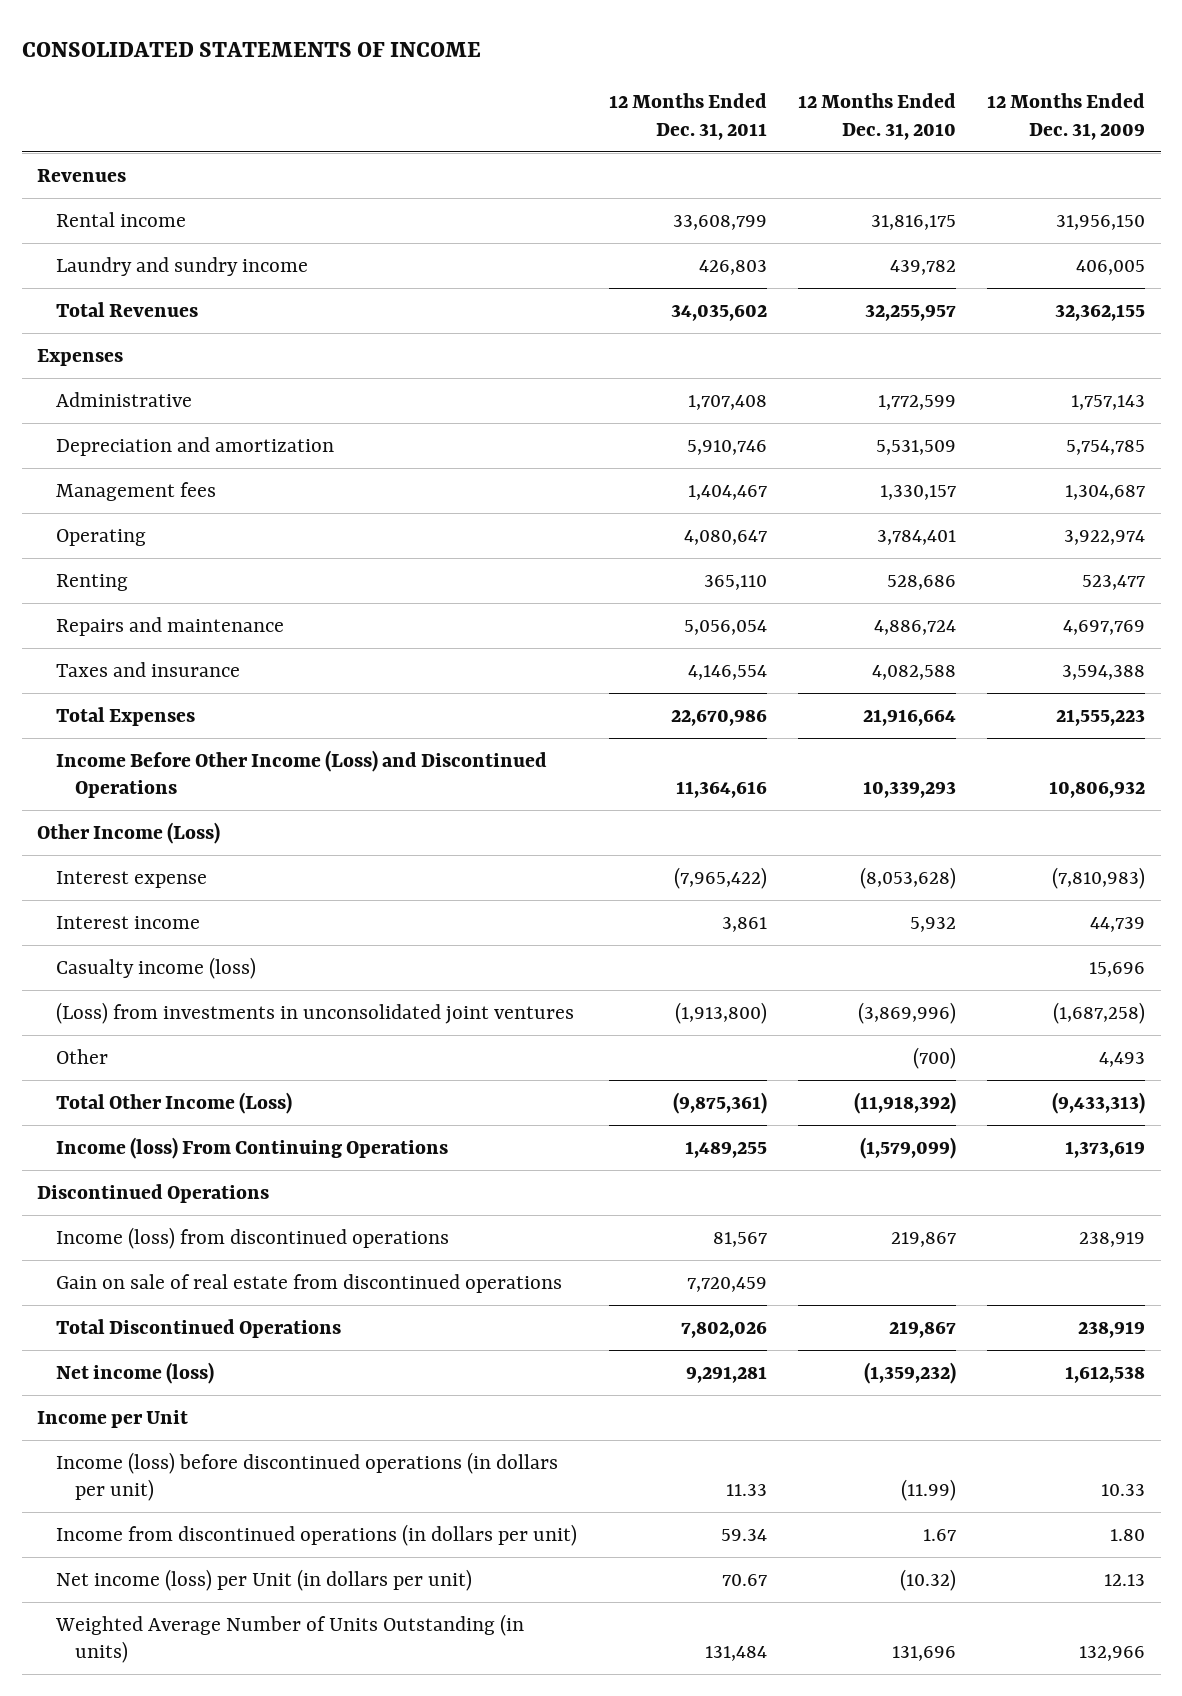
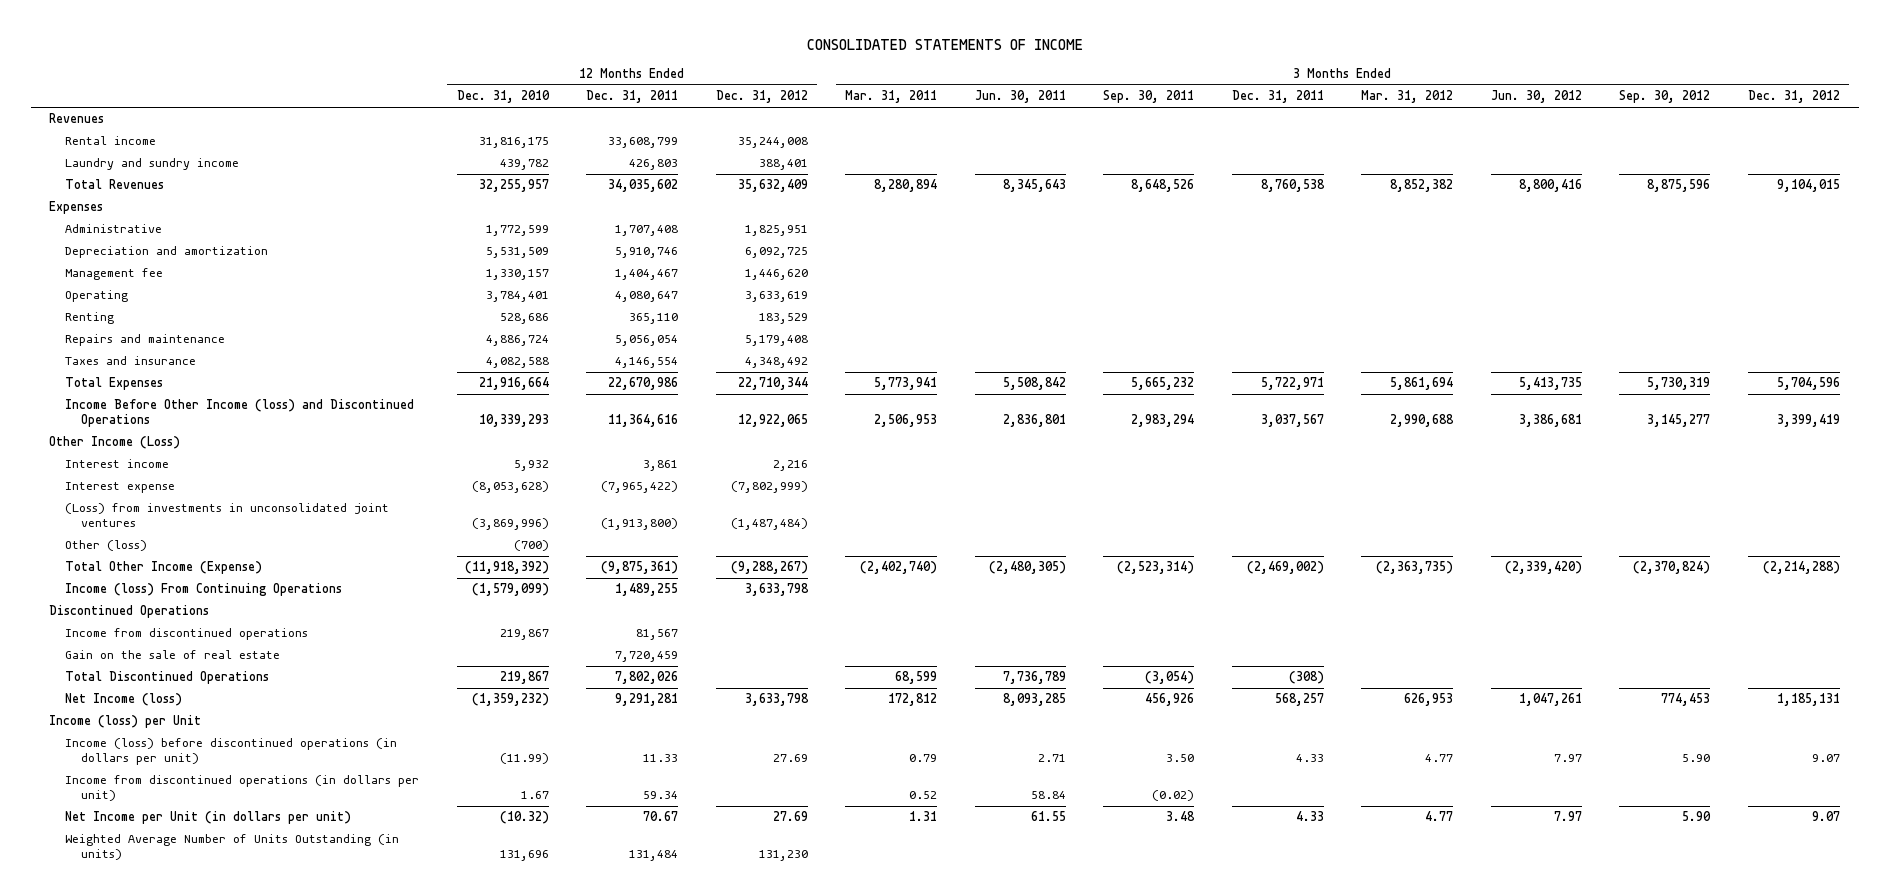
- | 12 Months Ended Dec. 31, 2011 | 12 Months Ended Dec. 31, 2010 | 12 Months Ended Dec. 31, 2009
+ | 12 Months Ended Dec. 31, 2010 | 12 Months Ended Dec. 31, 2011 | 12 Months Ended Dec. 31, 2012 | 3 Months Ended Mar. 31, 2011 | 3 Months Ended Jun. 30, 2011 | 3 Months Ended Sep. 30, 2011 | 3 Months Ended Dec. 31, 2011 | 3 Months Ended Mar. 31, 2012 | 3 Months Ended Jun. 30, 2012 | 3 Months Ended Sep. 30, 2012 | 3 Months Ended Dec. 31, 2012
- Management fees | 1,404,467 | 1,330,157 | 1,304,687
+ Management fee | 1,330,157 | 1,404,467 | 1,446,620 | | | | | | | |
- Income Before Other Income (Loss) and Discontinued Operations | 11,364,616 | 10,339,293 | 10,806,932
+ Income Before Other Income (loss) and Discontinued Operations | 10,339,293 | 11,364,616 | 12,922,065 | 2,506,953 | 2,836,801 | 2,983,294 | 3,037,567 | 2,990,688 | 3,386,681 | 3,145,277 | 3,399,419
- Casualty income (loss) | | | 15,696
moved down: Interest expense | (8,053,628) | (7,965,422) | (7,802,999) | | | | | | | |
- Other | | (700) | 4,493
- Total Other Income (Loss) | (9,875,361) | (11,918,392) | (9,433,313)
+ Other (loss) | (700) | | | | | | | | | |
+ Total Other Income (Expense) | (11,918,392) | (9,875,361) | (9,288,267) | (2,402,740) | (2,480,305) | (2,523,314) | (2,469,002) | (2,363,735) | (2,339,420) | (2,370,824) | (2,214,288)
- Income (loss) from discontinued operations | 81,567 | 219,867 | 238,919
- Gain on sale of real estate from discontinued operations | 7,720,459 | |
+ Income from discontinued operations | 219,867 | 81,567 | | | | | | | | |
+ Gain on the sale of real estate | | 7,720,459 | | | | | | | | |
- Net income (loss) | 9,291,281 | (1,359,232) | 1,612,538
- Income per Unit
+ Net Income (loss) | (1,359,232) | 9,291,281 | 3,633,798 | 172,812 | 8,093,285 | 456,926 | 568,257 | 626,953 | 1,047,261 | 774,453 | 1,185,131
+ Income (loss) per Unit
- Net income (loss) per Unit (in dollars per unit) | 70.67 | (10.32) | 12.13
+ Net Income per Unit (in dollars per unit) | (10.32) | 70.67 | 27.69 | 1.31 | 61.55 | 3.48 | 4.33 | 4.77 | 7.97 | 5.90 | 9.07

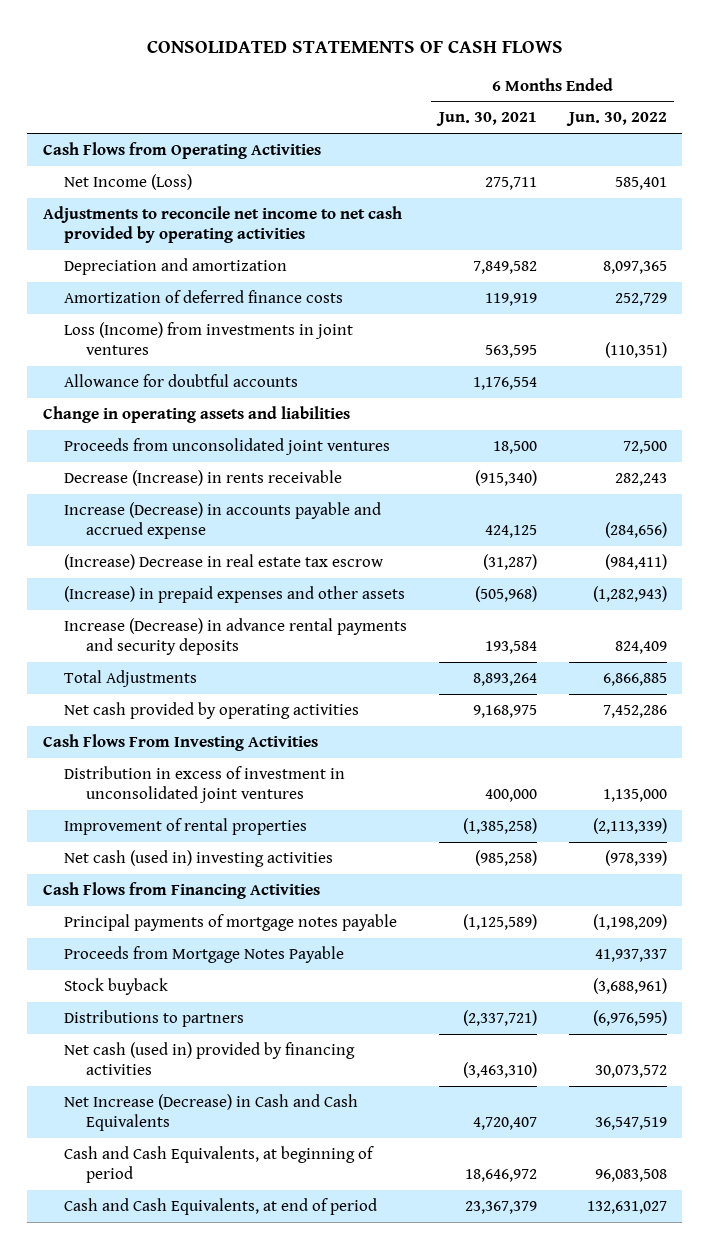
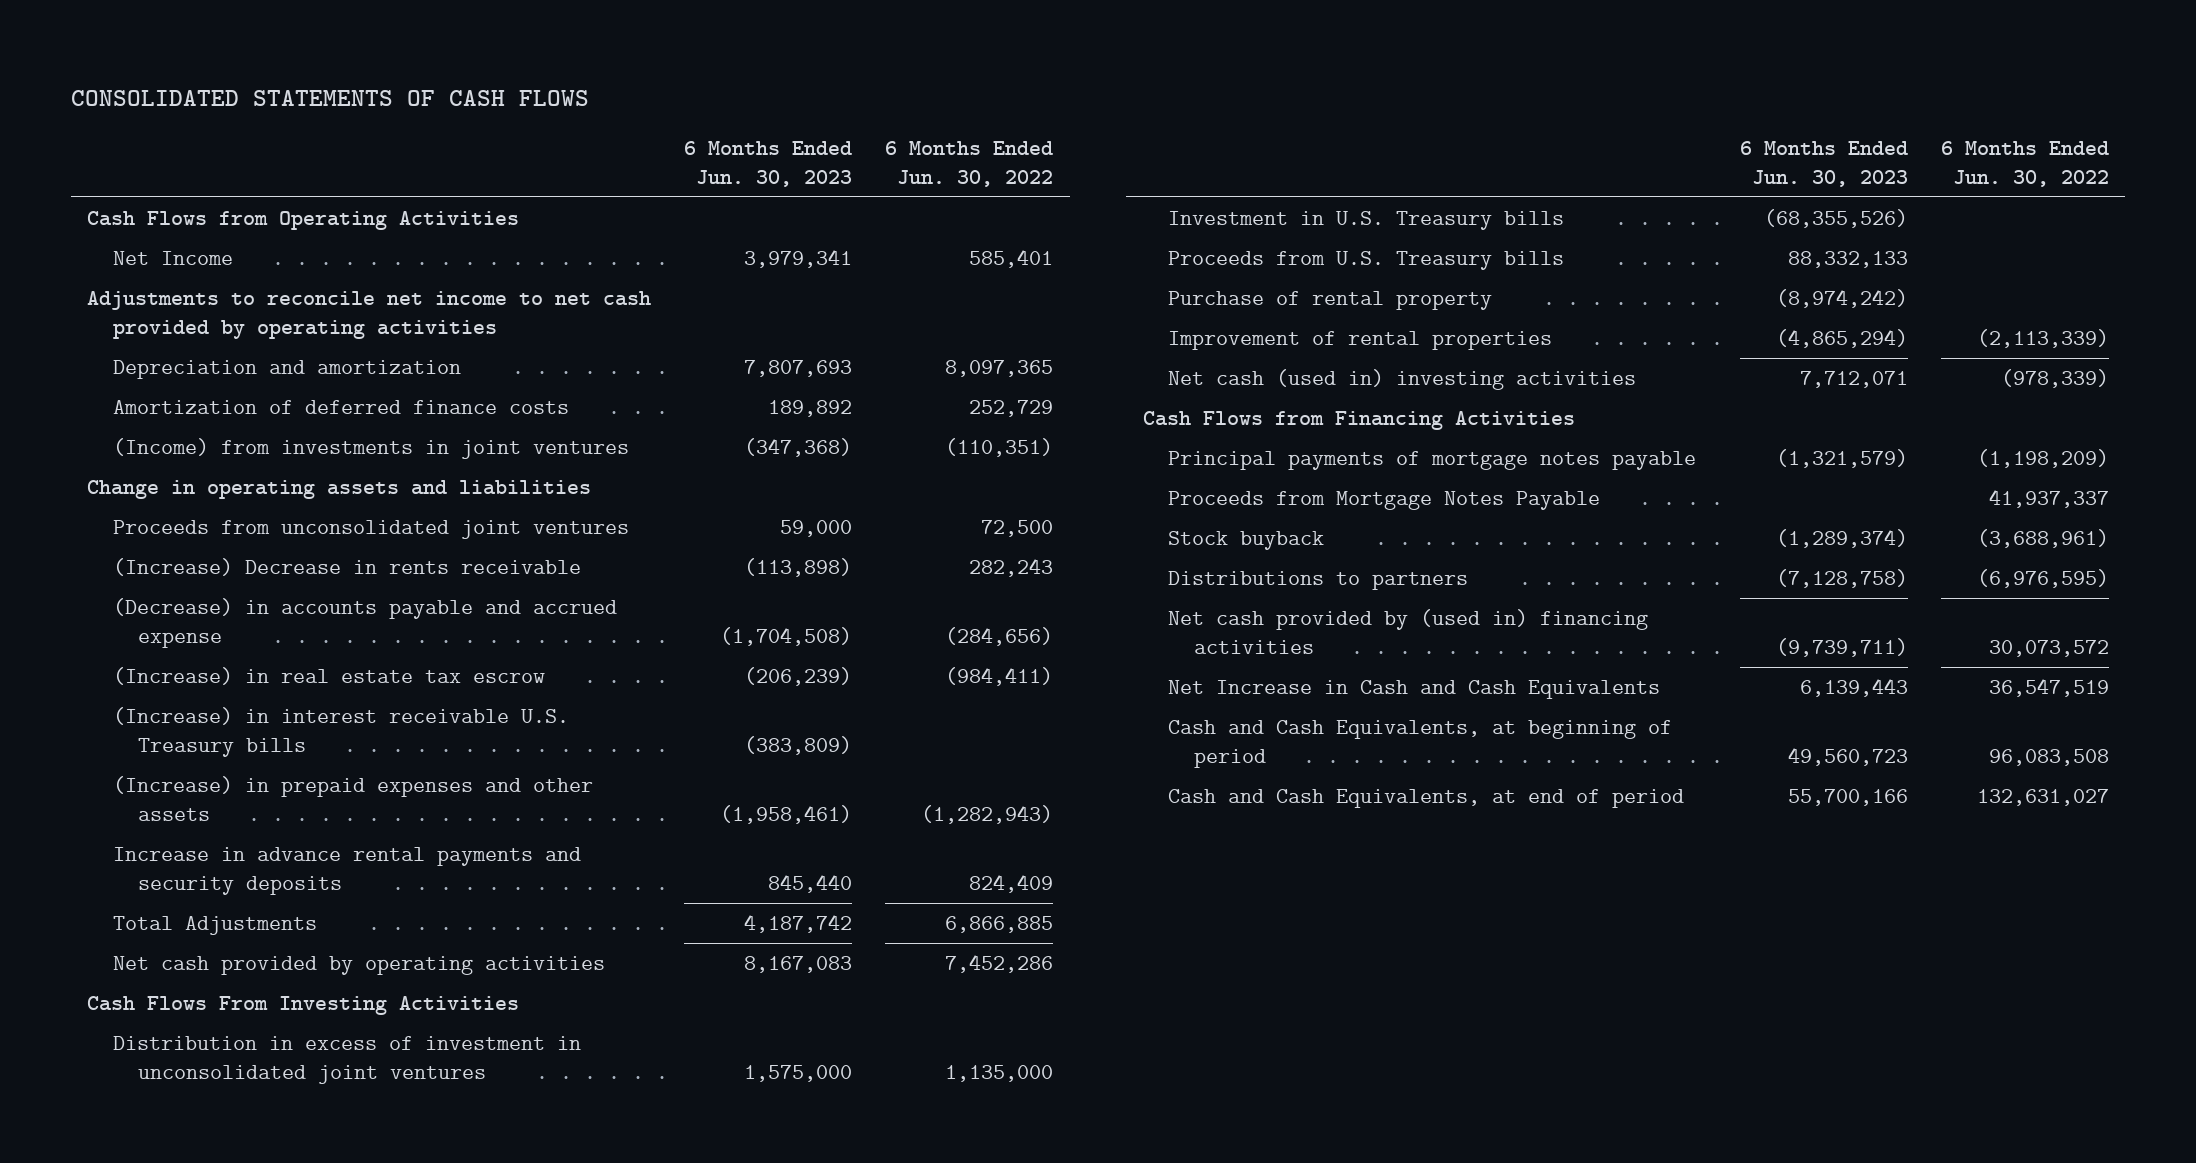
- | 6 Months Ended Jun. 30, 2021 | 6 Months Ended Jun. 30, 2022
+ | 6 Months Ended Jun. 30, 2023 | 6 Months Ended Jun. 30, 2022
- Net Income (Loss) | 275,711 | 585,401
+ Net Income | 3,979,341 | 585,401
- Loss (Income) from investments in joint ventures | 563,595 | (110,351)
- Allowance for doubtful accounts | 1,176,554 |
+ (Income) from investments in joint ventures | (347,368) | (110,351)
- Decrease (Increase) in rents receivable | (915,340) | 282,243
- Increase (Decrease) in accounts payable and accrued expense | 424,125 | (284,656)
- (Increase) Decrease in real estate tax escrow | (31,287) | (984,411)
+ (Increase) Decrease in rents receivable | (113,898) | 282,243
+ (Decrease) in accounts payable and accrued expense | (1,704,508) | (284,656)
+ (Increase) in real estate tax escrow | (206,239) | (984,411)
+ (Increase) in interest receivable U.S. Treasury bills | (383,809) |
- Increase (Decrease) in advance rental payments and security deposits | 193,584 | 824,409
+ Increase in advance rental payments and security deposits | 845,440 | 824,409
+ Investment in U.S. Treasury bills | (68,355,526) |
+ Proceeds from U.S. Treasury bills | 88,332,133 |
+ Purchase of rental property | (8,974,242) |
- Net cash (used in) provided by financing activities | (3,463,310) | 30,073,572
- Net Increase (Decrease) in Cash and Cash Equivalents | 4,720,407 | 36,547,519
+ Net cash provided by (used in) financing activities | (9,739,711) | 30,073,572
+ Net Increase in Cash and Cash Equivalents | 6,139,443 | 36,547,519

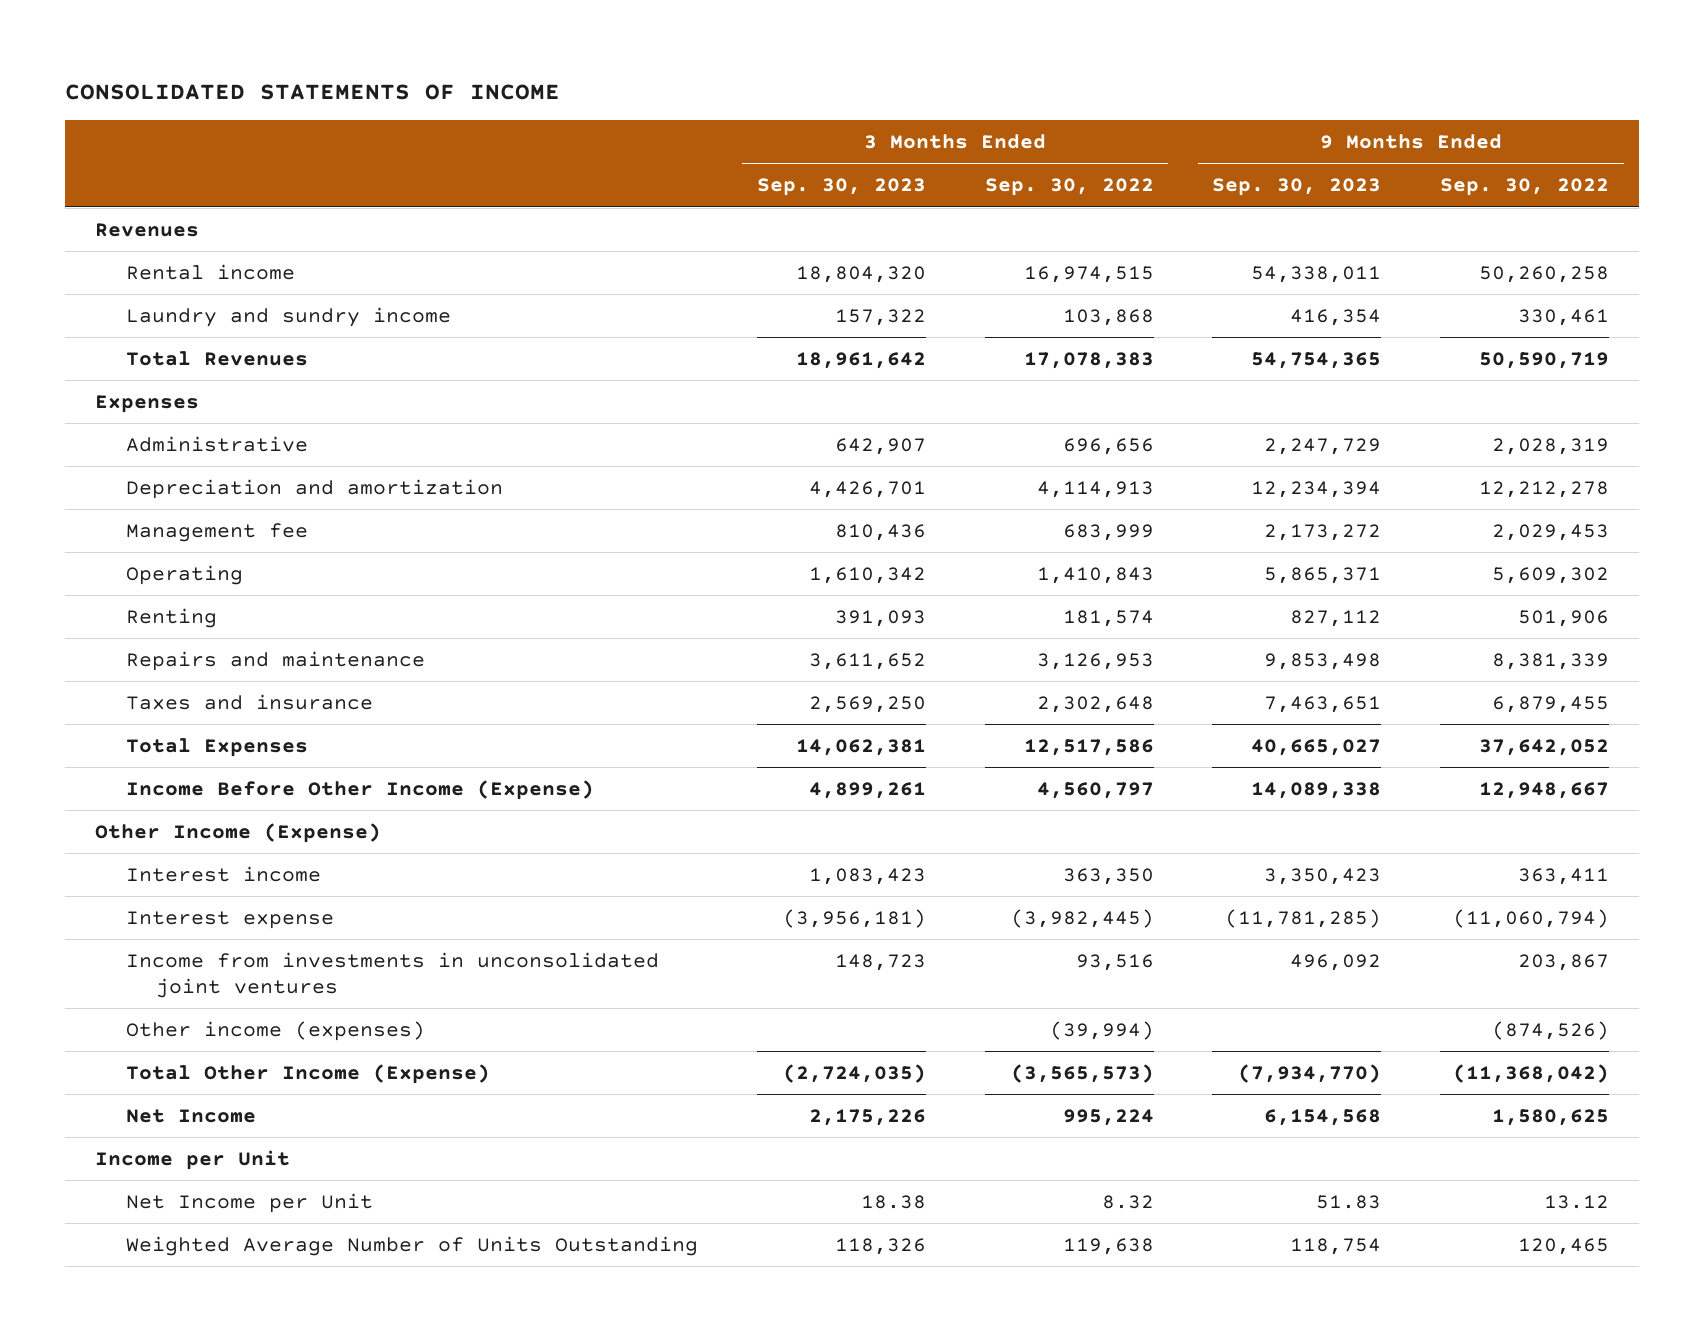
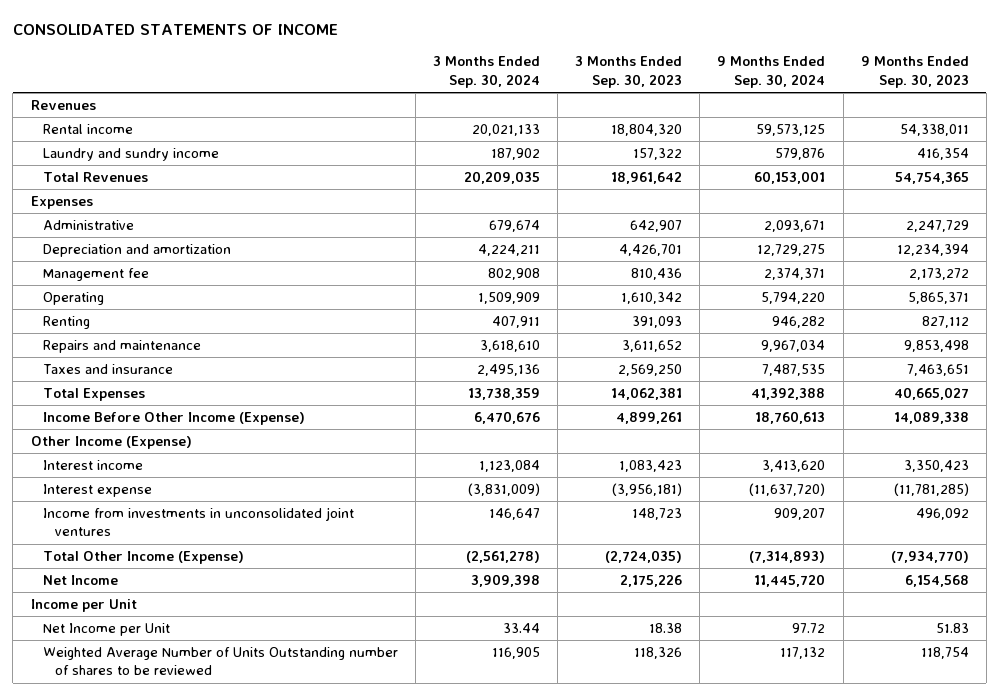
- | 3 Months Ended Sep. 30, 2023 | 3 Months Ended Sep. 30, 2022 | 9 Months Ended Sep. 30, 2023 | 9 Months Ended Sep. 30, 2022
+ | 3 Months Ended Sep. 30, 2024 | 3 Months Ended Sep. 30, 2023 | 9 Months Ended Sep. 30, 2024 | 9 Months Ended Sep. 30, 2023
- Other income (expenses) | | (39,994) | | (874,526)
- Weighted Average Number of Units Outstanding | 118,326 | 119,638 | 118,754 | 120,465
+ Weighted Average Number of Units Outstanding number of shares to be reviewed | 116,905 | 118,326 | 117,132 | 118,754

